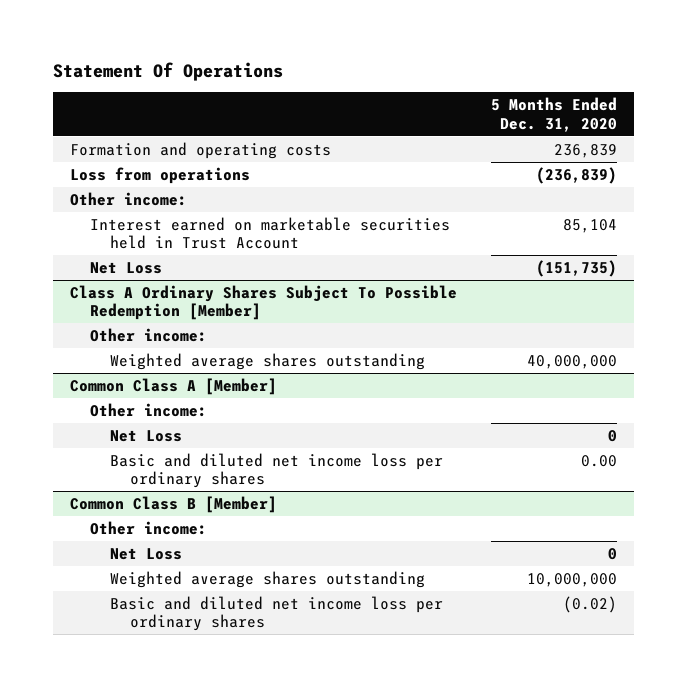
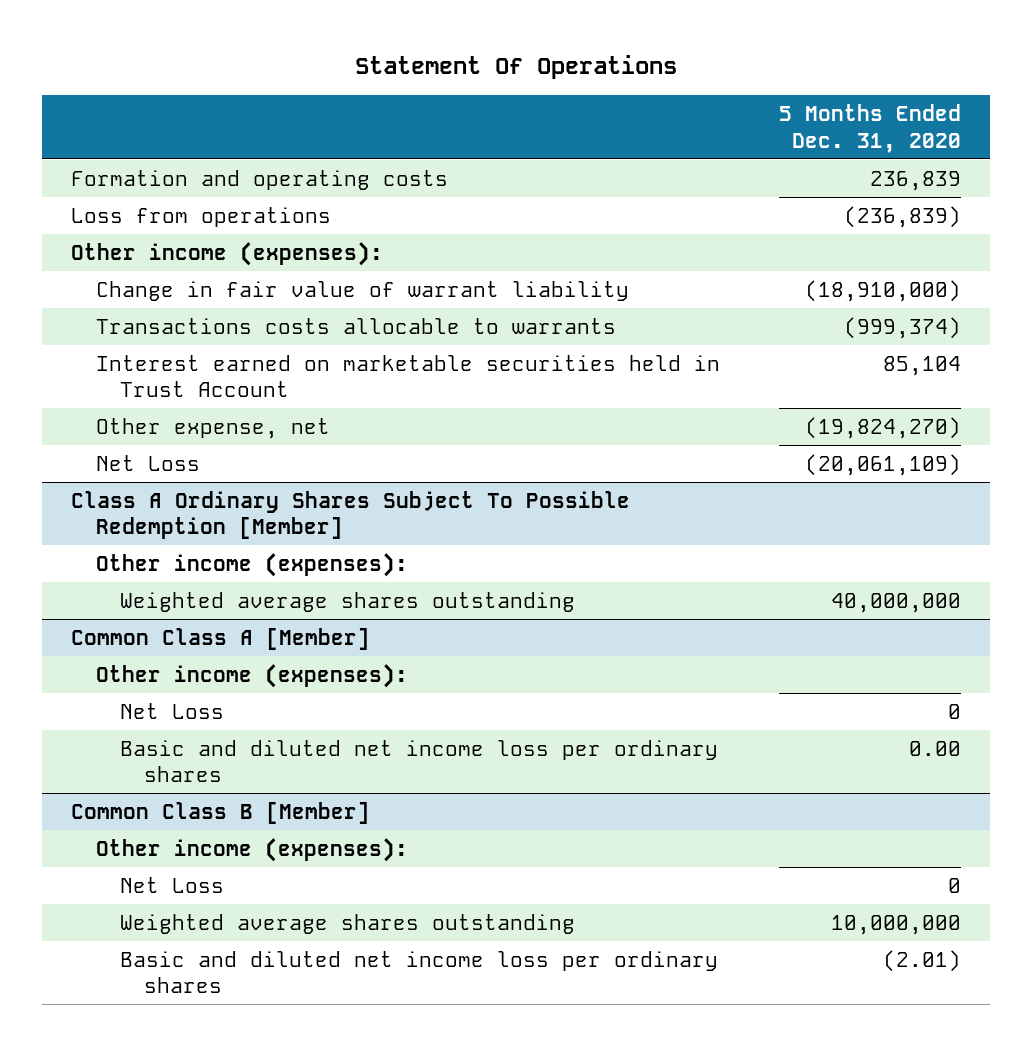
- Other income:
+ Other income (expenses):
+ Change in fair value of warrant liability | (18,910,000)
+ Transactions costs allocable to warrants | (999,374)
- Net Loss | (151,735)
+ Other expense, net | (19,824,270)
+ Net Loss | (20,061,109)
@ Class A Ordinary Shares Subject To Possible Redemption [Member]
- Other income:
+ Other income (expenses):
@ Common Class A [Member]
- Other income:
+ Other income (expenses):
@ Common Class B [Member]
- Other income:
+ Other income (expenses):
- Basic and diluted net income loss per ordinary shares | (0.02)
+ Basic and diluted net income loss per ordinary shares | (2.01)

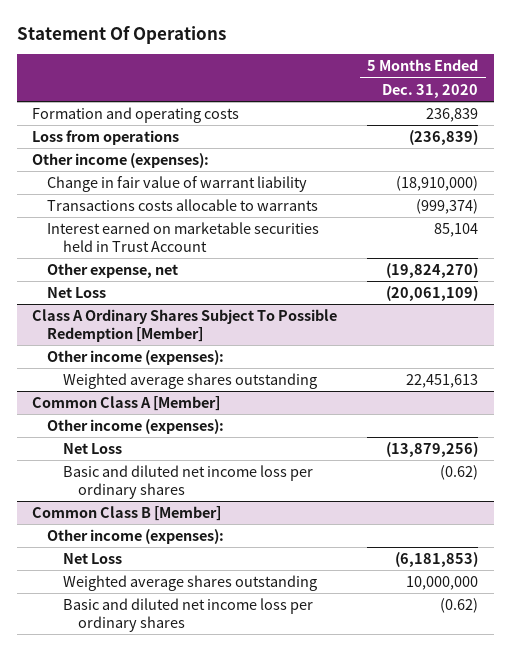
@ Class A Ordinary Shares Subject To Possible Redemption [Member]
- Weighted average shares outstanding | 40,000,000
+ Weighted average shares outstanding | 22,451,613
@ Common Class A [Member]
- Net Loss | 0
- Basic and diluted net income loss per ordinary shares | 0.00
+ Net Loss | (13,879,256)
+ Basic and diluted net income loss per ordinary shares | (0.62)
@ Common Class B [Member]
- Net Loss | 0
+ Net Loss | (6,181,853)
- Basic and diluted net income loss per ordinary shares | (2.01)
+ Basic and diluted net income loss per ordinary shares | (0.62)

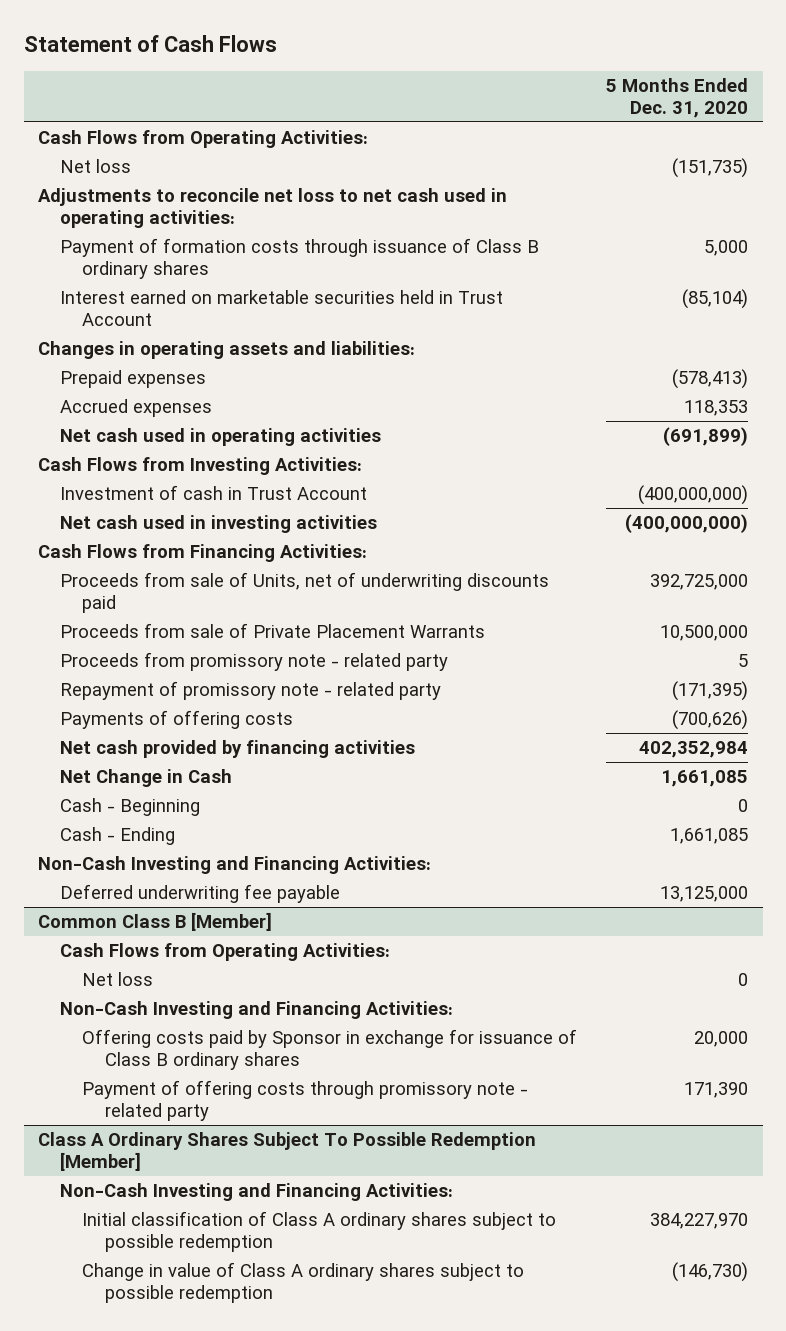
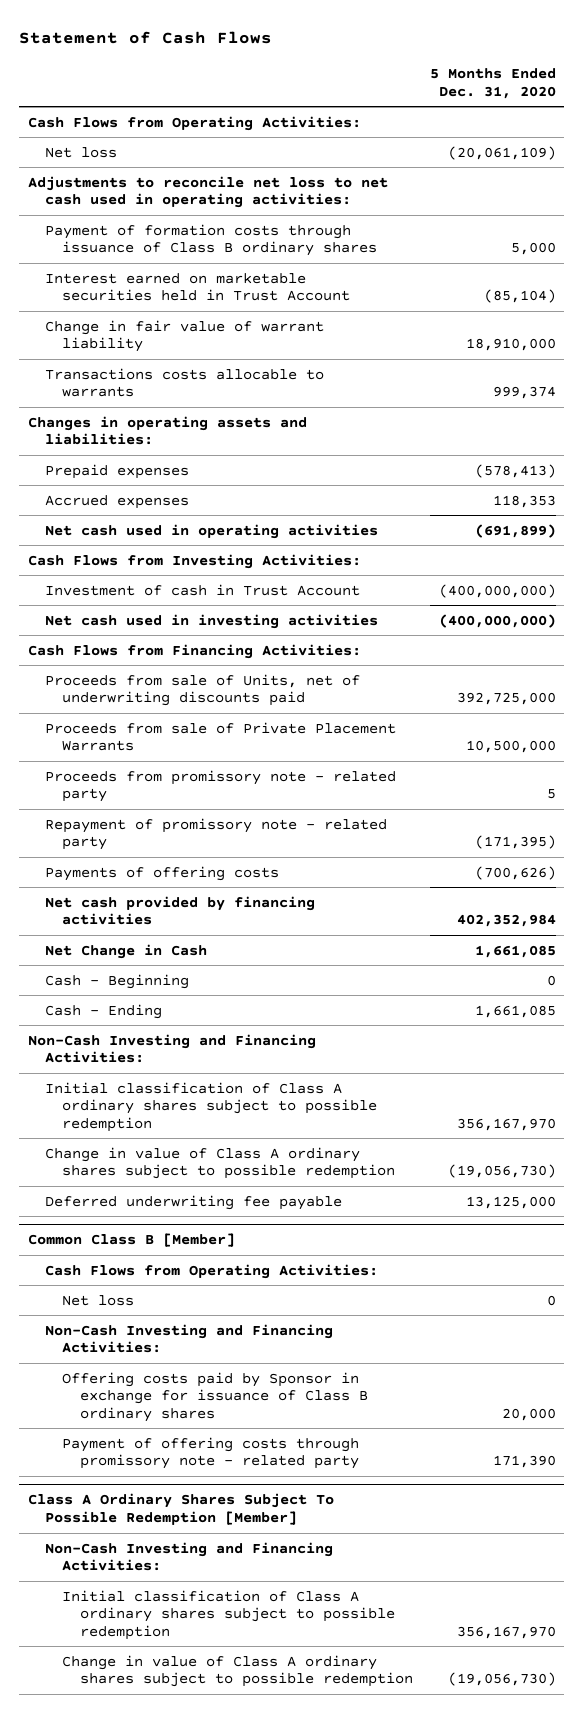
- Net loss | (151,735)
+ Net loss | (20,061,109)
+ Change in fair value of warrant liability | 18,910,000
+ Transactions costs allocable to warrants | 999,374
+ Initial classification of Class A ordinary shares subject to possible redemption | 356,167,970
+ Change in value of Class A ordinary shares subject to possible redemption | (19,056,730)
@ Class A Ordinary Shares Subject To Possible Redemption [Member]
- Initial classification of Class A ordinary shares subject to possible redemption | 384,227,970
- Change in value of Class A ordinary shares subject to possible redemption | (146,730)
+ Initial classification of Class A ordinary shares subject to possible redemption | 356,167,970
+ Change in value of Class A ordinary shares subject to possible redemption | (19,056,730)

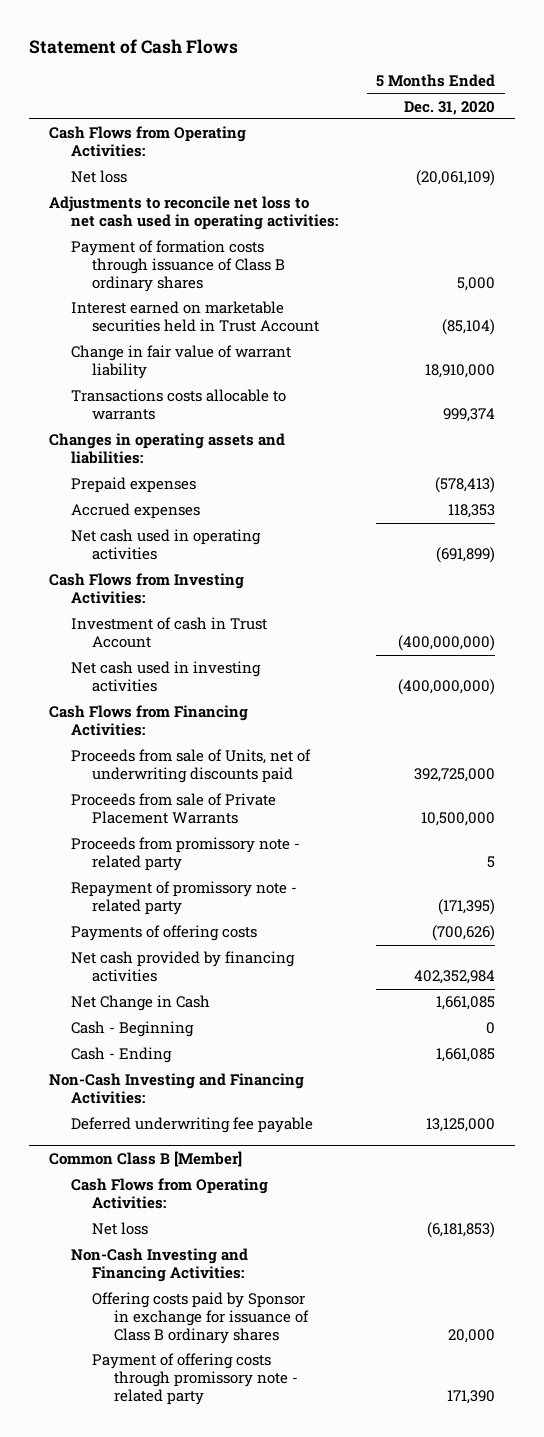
- Initial classification of Class A ordinary shares subject to possible redemption | 356,167,970
- Change in value of Class A ordinary shares subject to possible redemption | (19,056,730)
@ Common Class B [Member]
- Net loss | 0
+ Net loss | (6,181,853)
- Class A Ordinary Shares Subject To Possible Redemption [Member]
- Non-Cash Investing and Financing Activities:
- Initial classification of Class A ordinary shares subject to possible redemption | 356,167,970
- Change in value of Class A ordinary shares subject to possible redemption | (19,056,730)

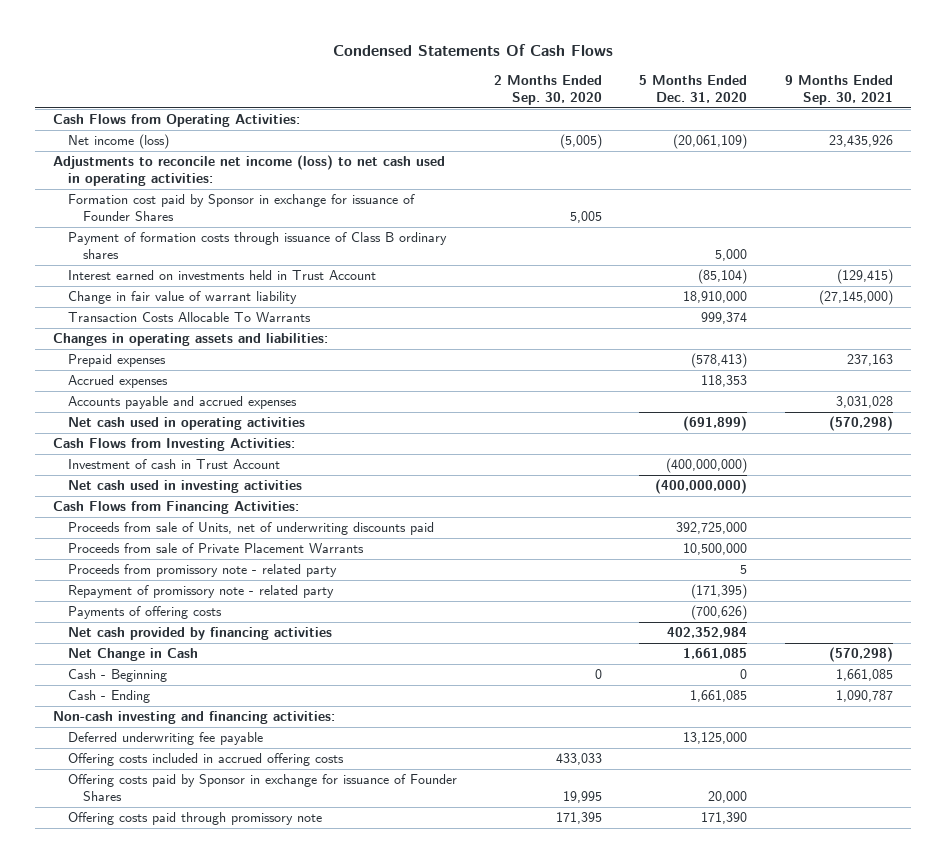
- Statement of Cash Flows
+ Condensed Statements Of Cash Flows
- | 5 Months Ended Dec. 31, 2020
+ | 2 Months Ended Sep. 30, 2020 | 5 Months Ended Dec. 31, 2020 | 9 Months Ended Sep. 30, 2021
- Net loss | (20,061,109)
- Adjustments to reconcile net loss to net cash used in operating activities:
+ Net income (loss) | (5,005) | (20,061,109) | 23,435,926
+ Adjustments to reconcile net income (loss) to net cash used in operating activities:
+ Formation cost paid by Sponsor in exchange for issuance of Founder Shares | 5,005 | |
- Interest earned on marketable securities held in Trust Account | (85,104)
+ Interest earned on investments held in Trust Account | | (85,104) | (129,415)
- Transactions costs allocable to warrants | 999,374
+ Transaction Costs Allocable To Warrants | | 999,374 |
+ Accounts payable and accrued expenses | | | 3,031,028
- Non-Cash Investing and Financing Activities:
+ Non-cash investing and financing activities:
- Common Class B [Member]
- Cash Flows from Operating Activities:
- Net loss | (6,181,853)
- Non-Cash Investing and Financing Activities:
- Offering costs paid by Sponsor in exchange for issuance of Class B ordinary shares | 20,000
- Payment of offering costs through promissory note - related party | 171,390
+ Offering costs included in accrued offering costs | 433,033 | |
+ Offering costs paid by Sponsor in exchange for issuance of Founder Shares | 19,995 | 20,000 |
+ Offering costs paid through promissory note | 171,395 | 171,390 |

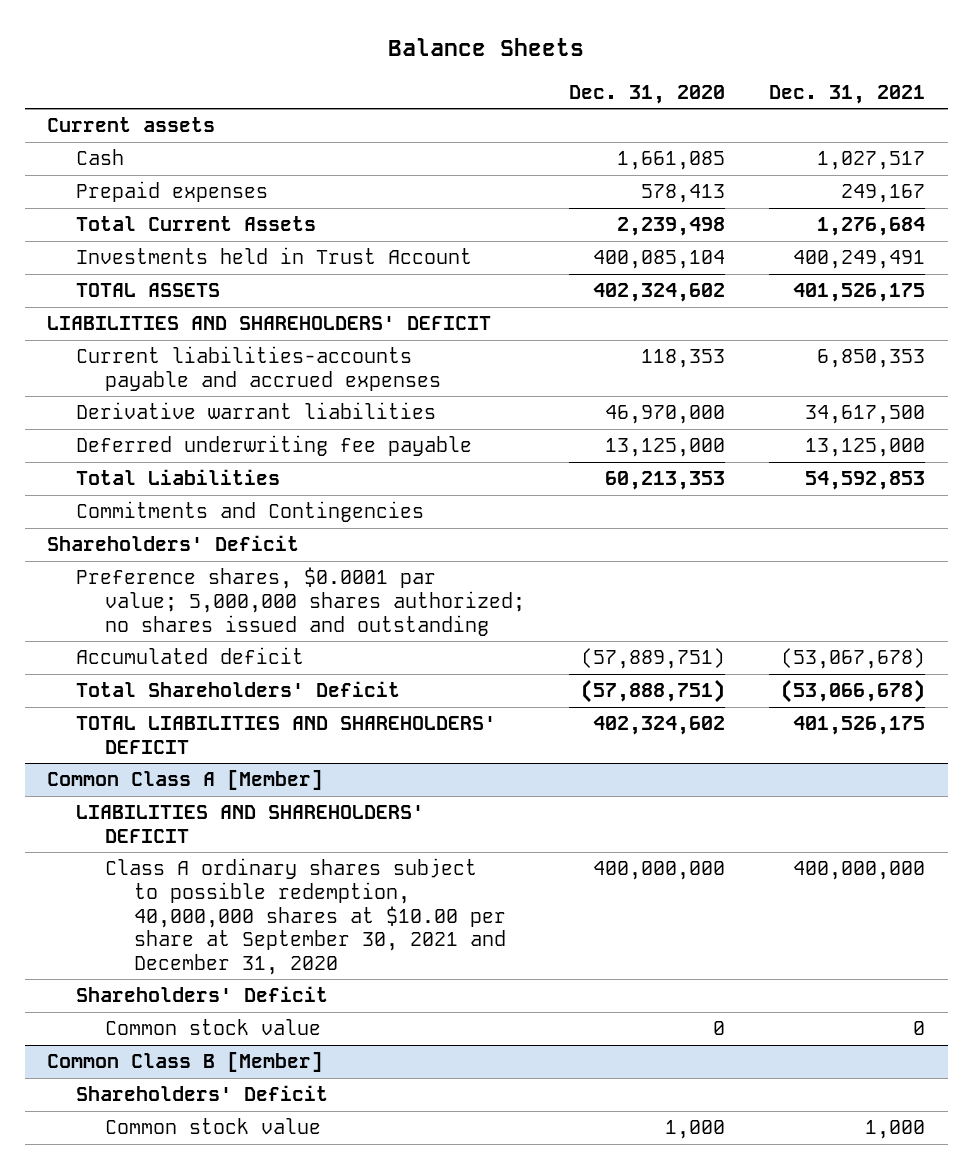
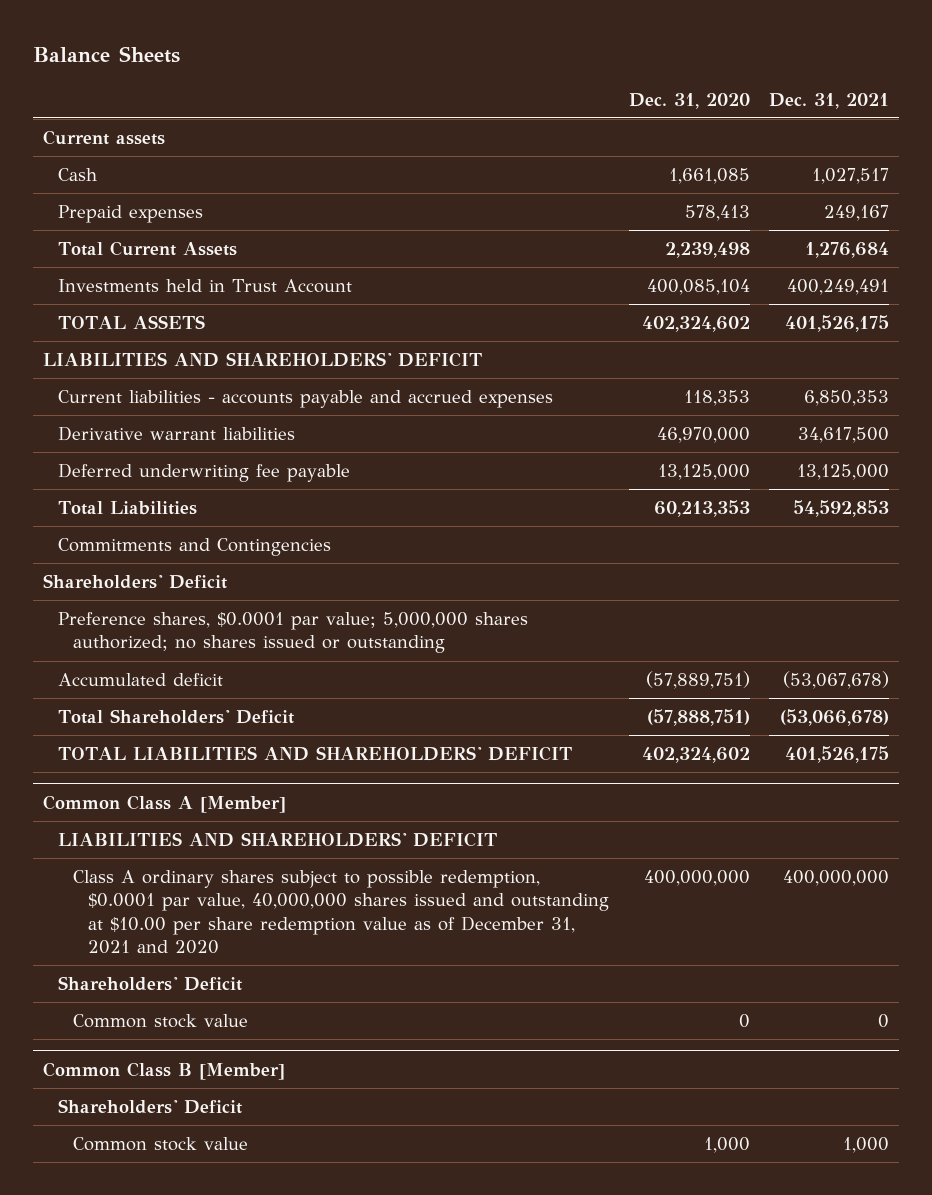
- Current liabilities-accounts payable and accrued expenses | 118,353 | 6,850,353
+ Current liabilities - accounts payable and accrued expenses | 118,353 | 6,850,353
- Preference shares, $0.0001 par value; 5,000,000 shares authorized; no shares issued and outstanding
+ Preference shares, $0.0001 par value; 5,000,000 shares authorized; no shares issued or outstanding
@ Common Class A [Member]
- Class A ordinary shares subject to possible redemption, 40,000,000 shares at $10.00 per share at September 30, 2021 and December 31, 2020 | 400,000,000 | 400,000,000
+ Class A ordinary shares subject to possible redemption, $0.0001 par value, 40,000,000 shares issued and outstanding at $10.00 per share redemption value as of December 31, 2021 and 2020 | 400,000,000 | 400,000,000

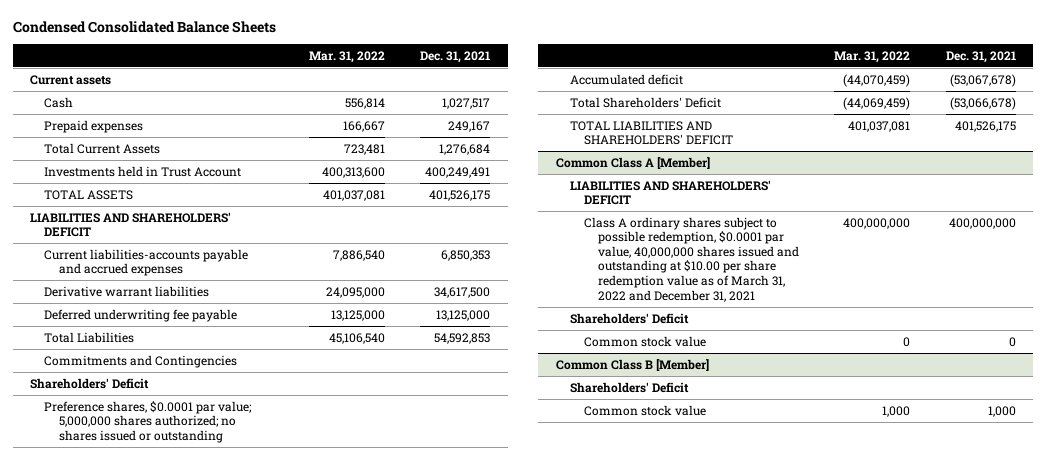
- Balance Sheets
+ Condensed Consolidated Balance Sheets
- | Dec. 31, 2020 | Dec. 31, 2021
+ | Mar. 31, 2022 | Dec. 31, 2021
- Current liabilities - accounts payable and accrued expenses | 118,353 | 6,850,353
+ Current liabilities-accounts payable and accrued expenses | 7,886,540 | 6,850,353
@ Common Class A [Member]
- Class A ordinary shares subject to possible redemption, $0.0001 par value, 40,000,000 shares issued and outstanding at $10.00 per share redemption value as of December 31, 2021 and 2020 | 400,000,000 | 400,000,000
+ Class A ordinary shares subject to possible redemption, $0.0001 par value, 40,000,000 shares issued and outstanding at $10.00 per share redemption value as of March 31, 2022 and December 31, 2021 | 400,000,000 | 400,000,000

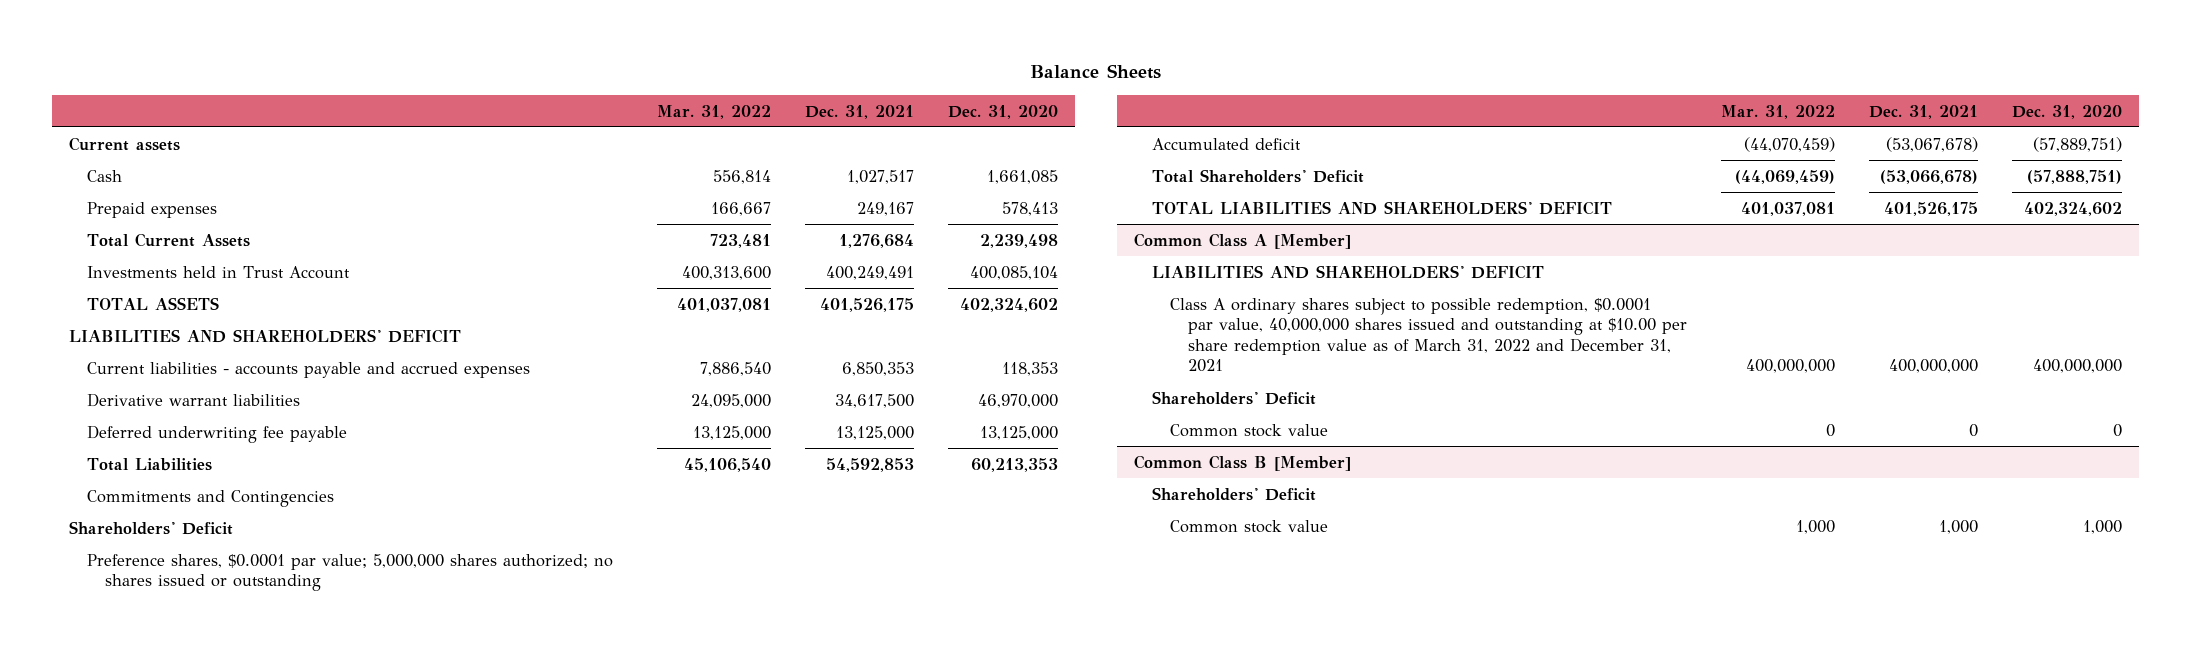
- Condensed Consolidated Balance Sheets
+ Balance Sheets
- | Mar. 31, 2022 | Dec. 31, 2021
+ | Mar. 31, 2022 | Dec. 31, 2021 | Dec. 31, 2020
- Current liabilities-accounts payable and accrued expenses | 7,886,540 | 6,850,353
+ Current liabilities - accounts payable and accrued expenses | 7,886,540 | 6,850,353 | 118,353

